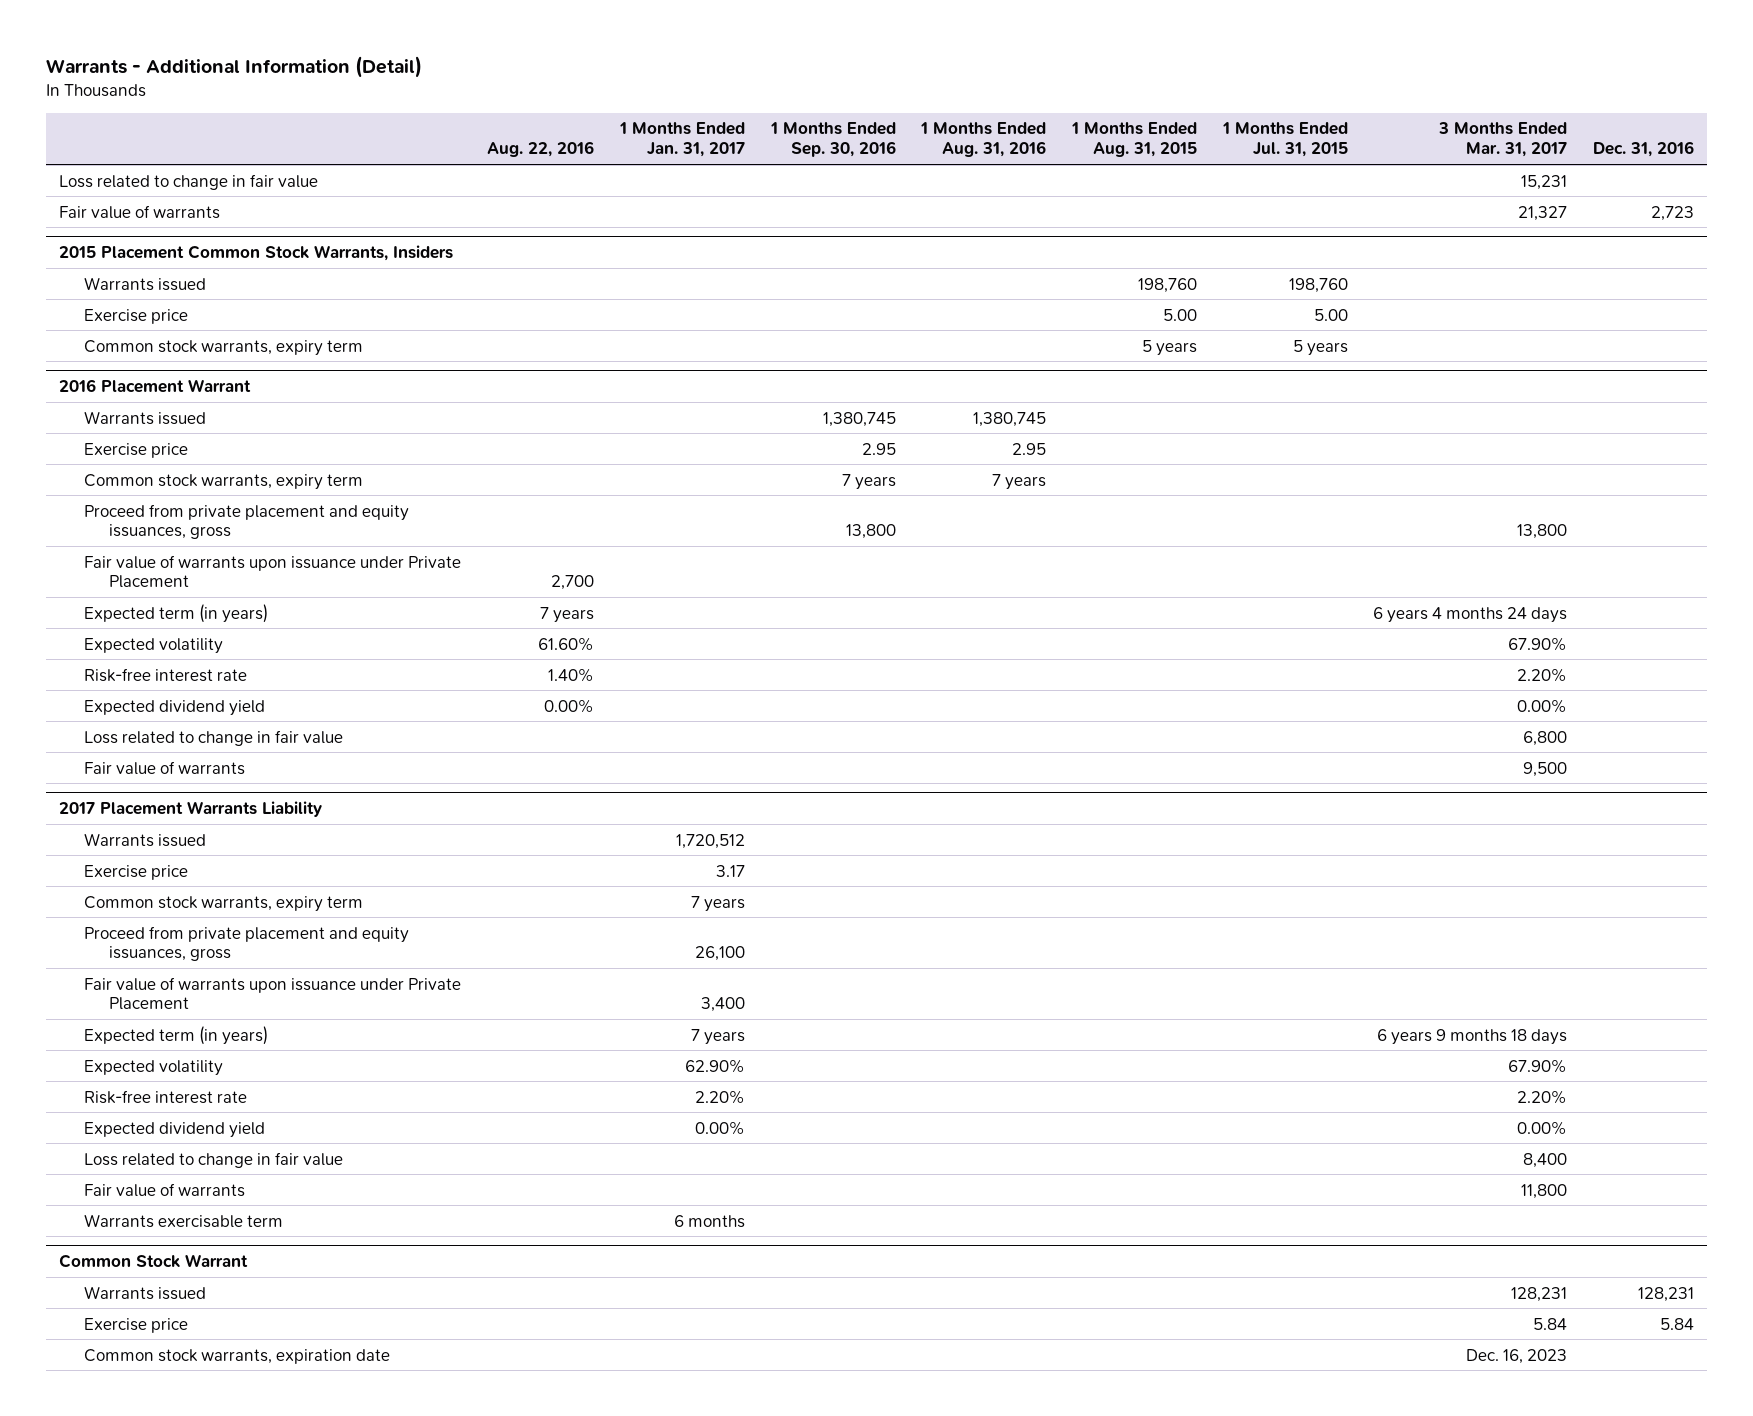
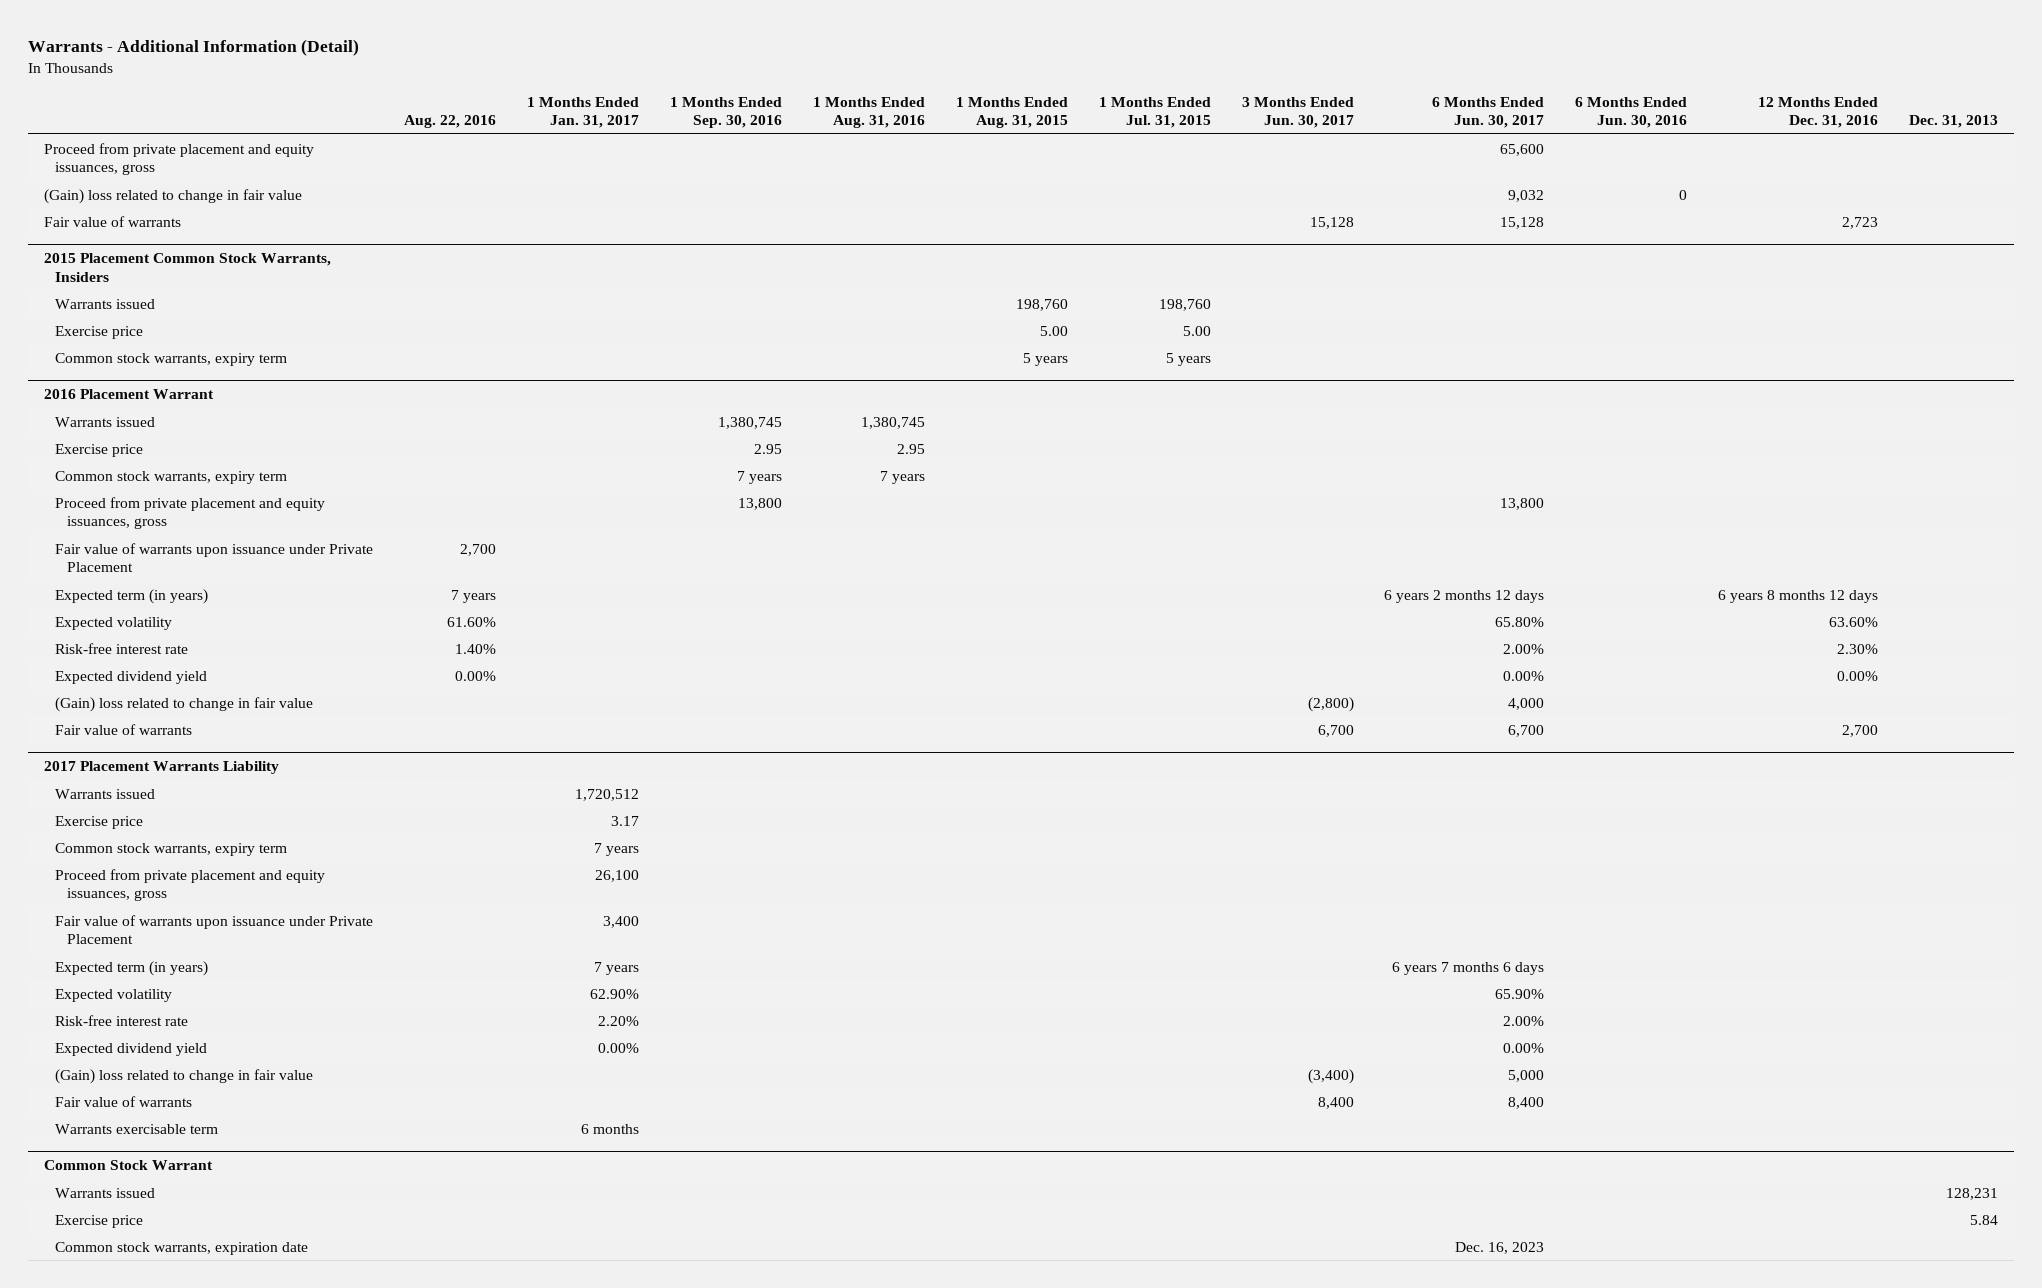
- | Aug. 22, 2016 | 1 Months Ended Jan. 31, 2017 | 1 Months Ended Sep. 30, 2016 | 1 Months Ended Aug. 31, 2016 | 1 Months Ended Aug. 31, 2015 | 1 Months Ended Jul. 31, 2015 | 3 Months Ended Mar. 31, 2017 | Dec. 31, 2016
+ | Aug. 22, 2016 | 1 Months Ended Jan. 31, 2017 | 1 Months Ended Sep. 30, 2016 | 1 Months Ended Aug. 31, 2016 | 1 Months Ended Aug. 31, 2015 | 1 Months Ended Jul. 31, 2015 | 3 Months Ended Jun. 30, 2017 | 6 Months Ended Jun. 30, 2017 | 6 Months Ended Jun. 30, 2016 | 12 Months Ended Dec. 31, 2016 | Dec. 31, 2013
- Loss related to change in fair value | | | | | | | 15,231 |
+ Proceed from private placement and equity issuances, gross | | | | | | | | 65,600 | | |
+ (Gain) loss related to change in fair value | | | | | | | | 9,032 | 0 | |
@ 2016 Placement Warrant
- Loss related to change in fair value | | | | | | | 6,800 |
+ (Gain) loss related to change in fair value | | | | | | | (2,800) | 4,000 | | |
@ 2017 Placement Warrants Liability
- Loss related to change in fair value | | | | | | | 8,400 |
+ (Gain) loss related to change in fair value | | | | | | | (3,400) | 5,000 | | |

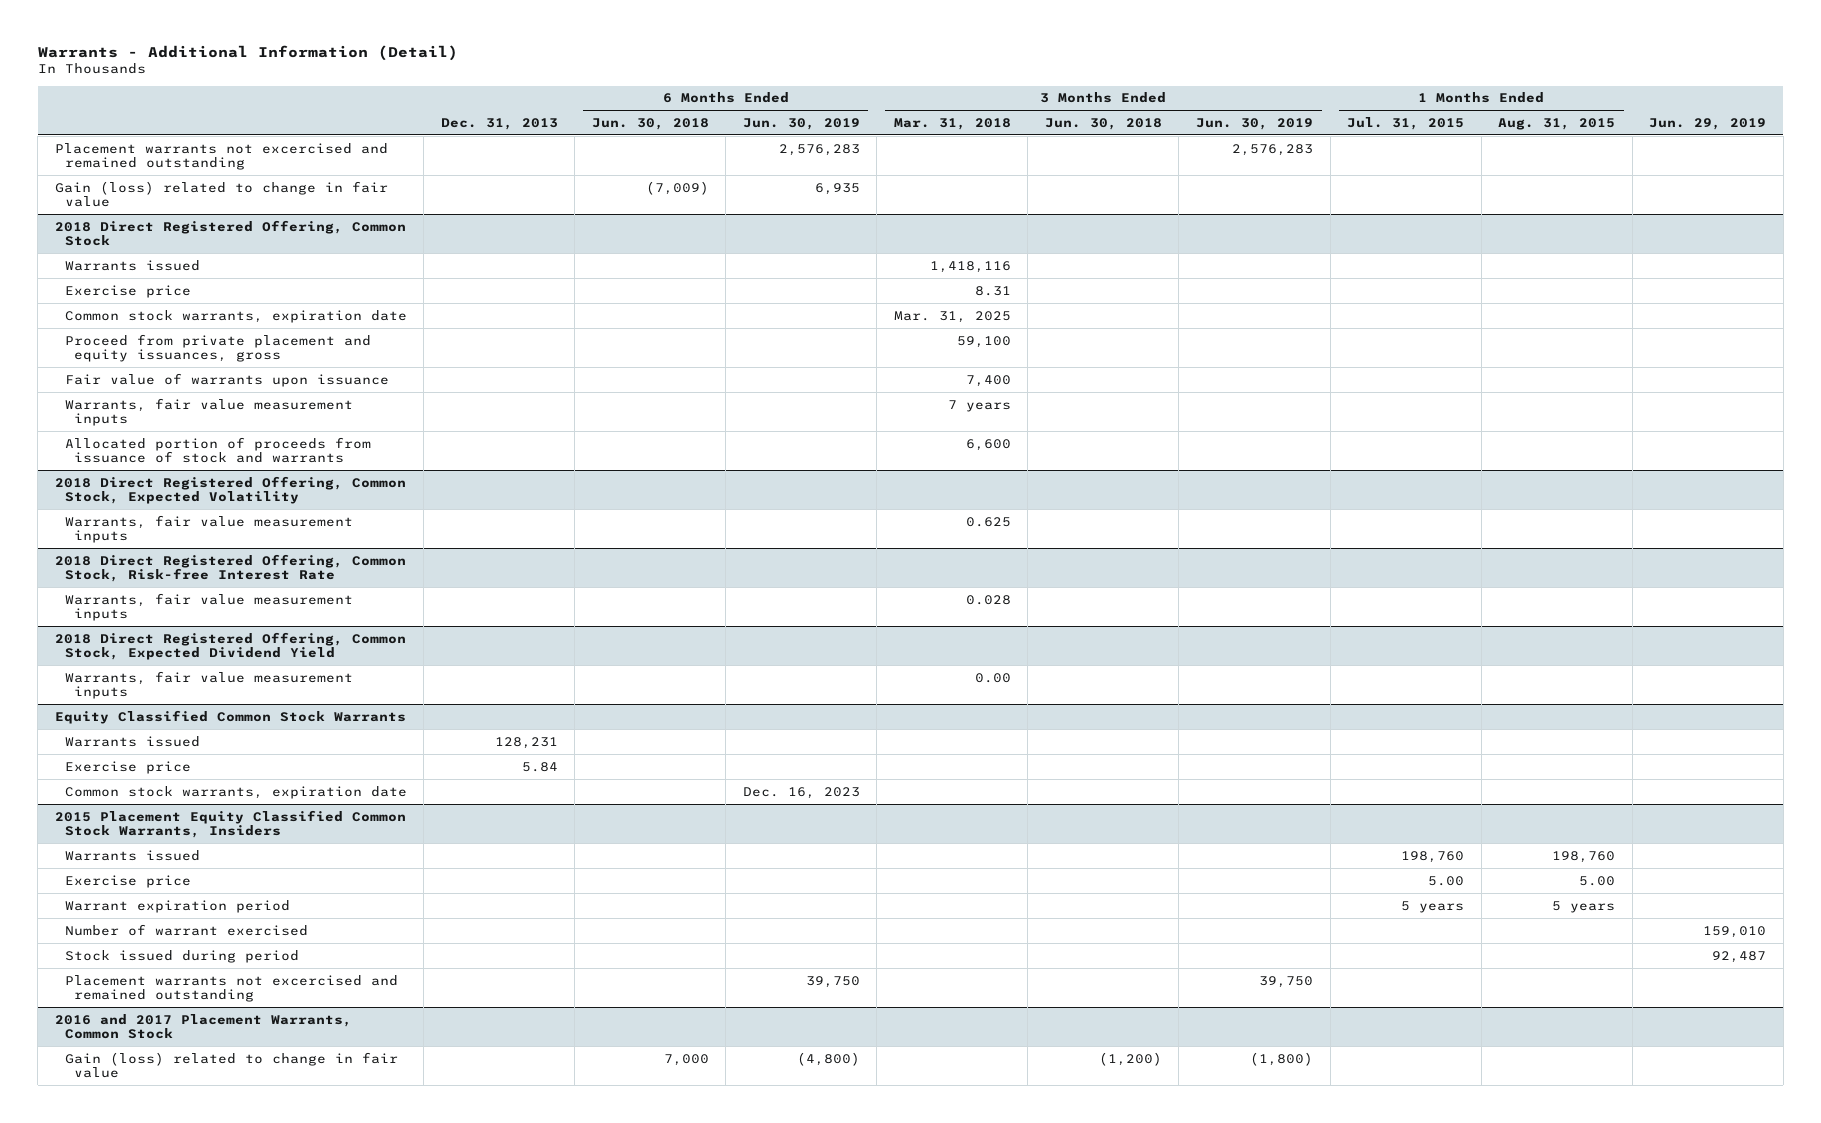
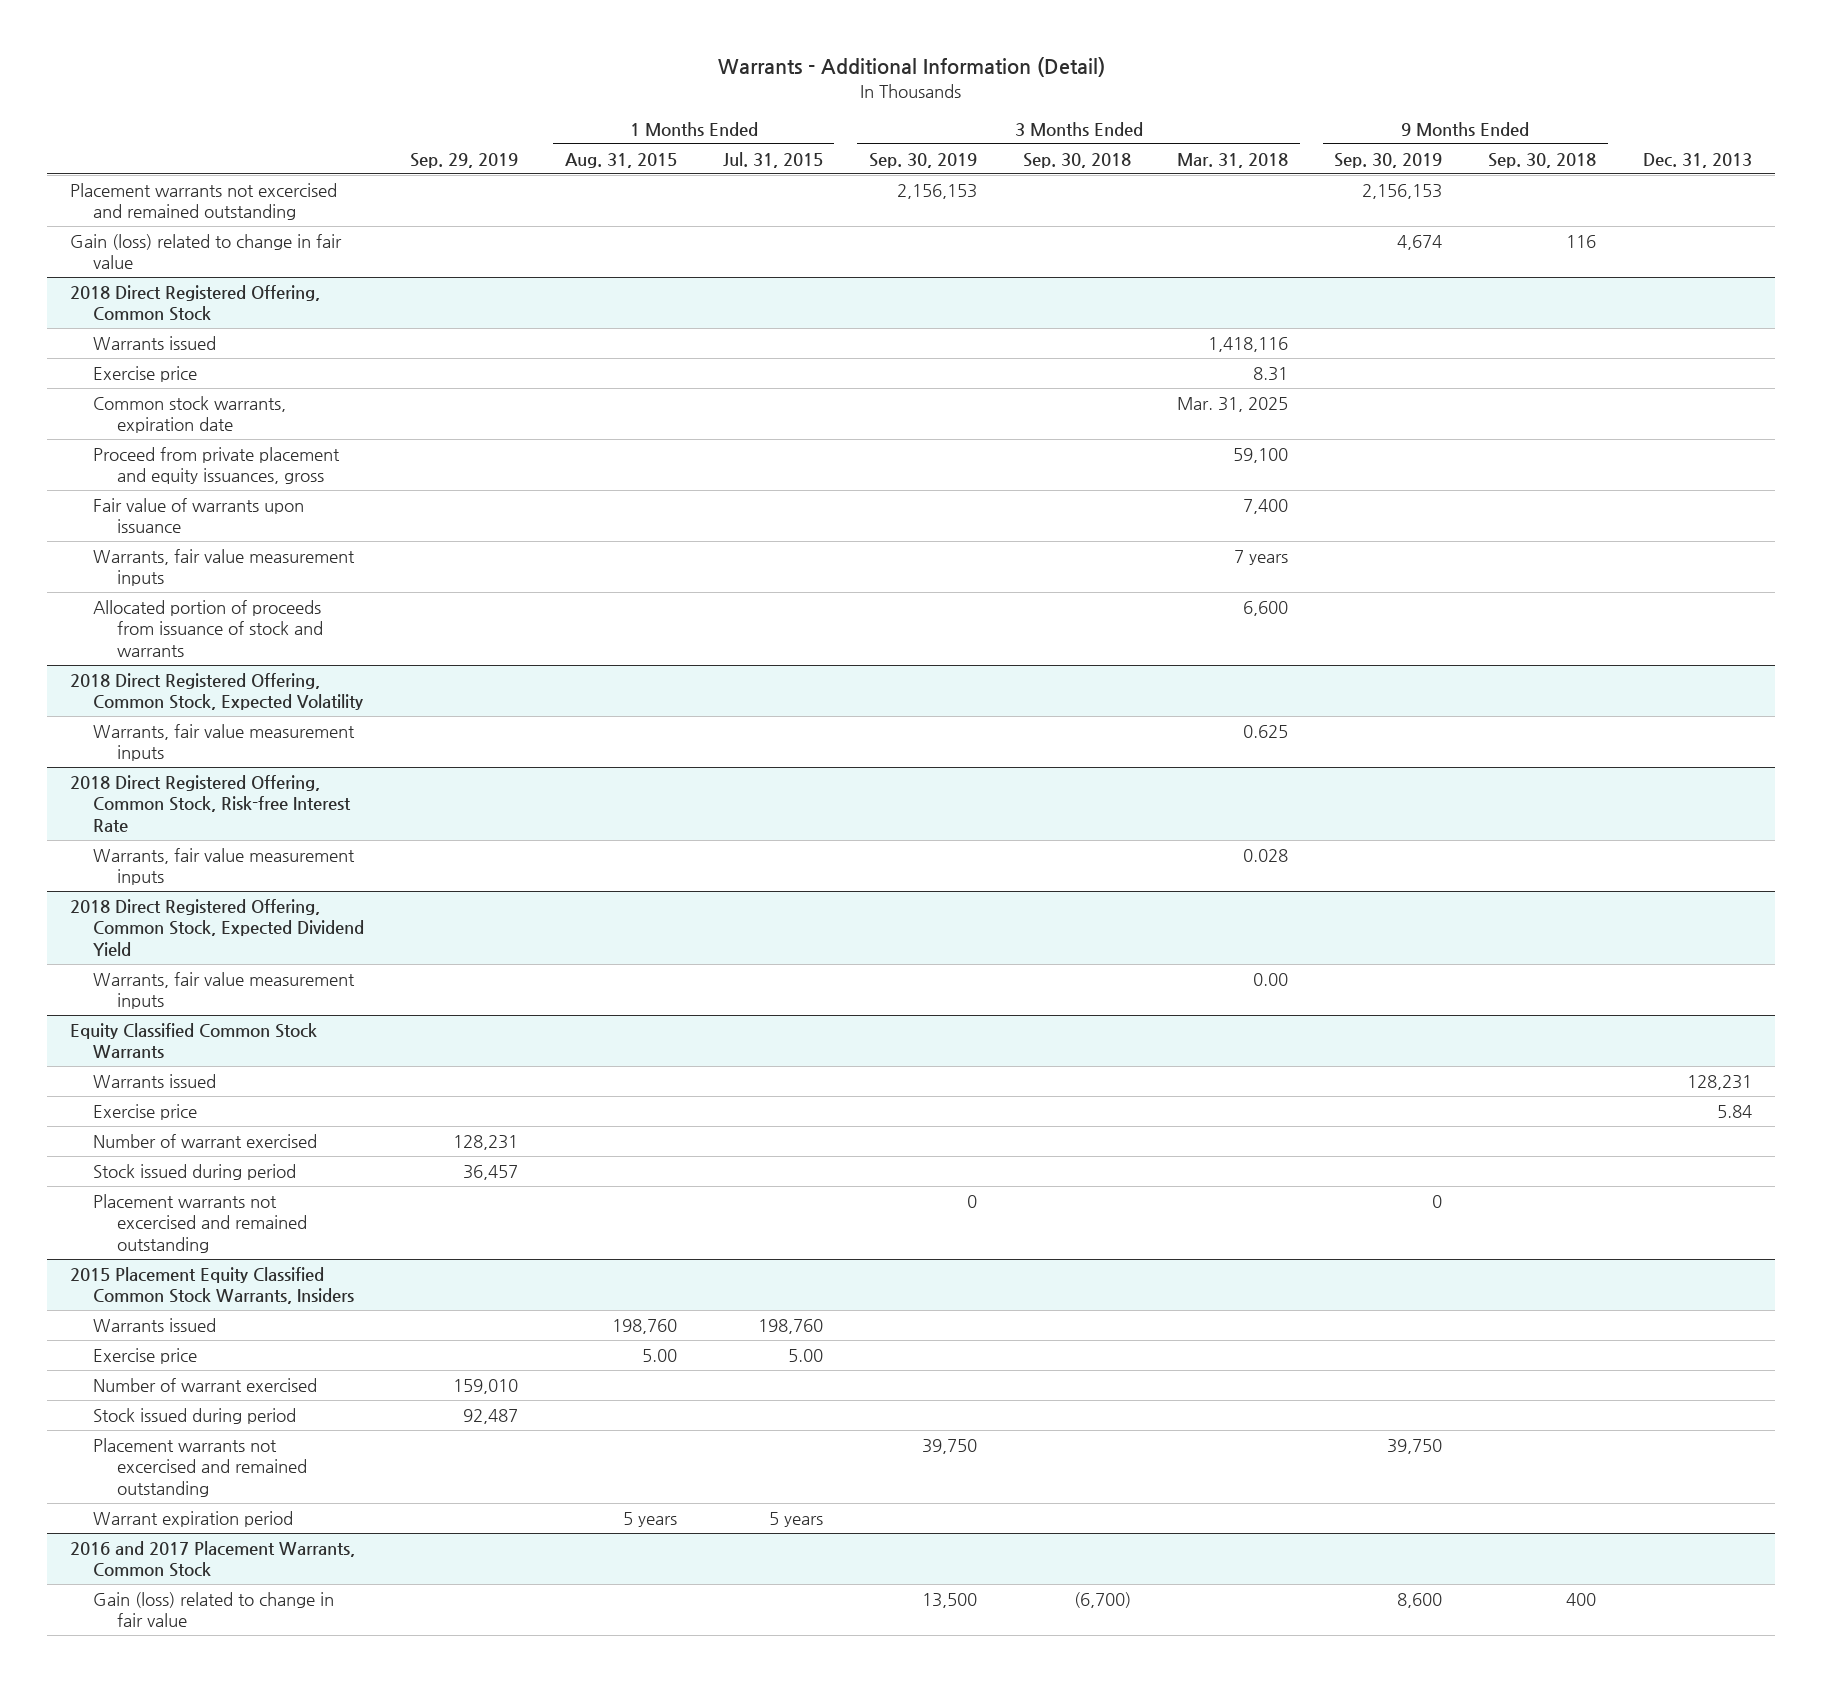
- | Dec. 31, 2013 | 6 Months Ended Jun. 30, 2018 | 6 Months Ended Jun. 30, 2019 | 3 Months Ended Mar. 31, 2018 | 3 Months Ended Jun. 30, 2018 | 3 Months Ended Jun. 30, 2019 | 1 Months Ended Jul. 31, 2015 | 1 Months Ended Aug. 31, 2015 | Jun. 29, 2019
+ | Sep. 29, 2019 | 1 Months Ended Aug. 31, 2015 | 1 Months Ended Jul. 31, 2015 | 3 Months Ended Sep. 30, 2019 | 3 Months Ended Sep. 30, 2018 | 3 Months Ended Mar. 31, 2018 | 9 Months Ended Sep. 30, 2019 | 9 Months Ended Sep. 30, 2018 | Dec. 31, 2013
@ Equity Classified Common Stock Warrants
- Common stock warrants, expiration date | | | Dec. 16, 2023 | | | | | |
+ Number of warrant exercised | 128,231 | | | | | | | |
+ Stock issued during period | 36,457 | | | | | | | |
+ Placement warrants not excercised and remained outstanding | | | | 0 | | | 0 | |
@ 2015 Placement Equity Classified Common Stock Warrants, Insiders
moved down: Warrant expiration period | | 5 years | 5 years | | | | | |

